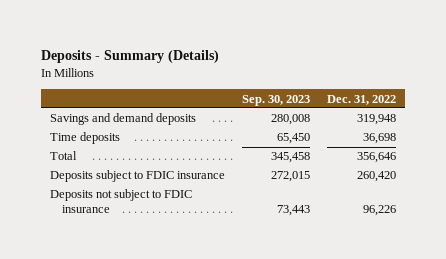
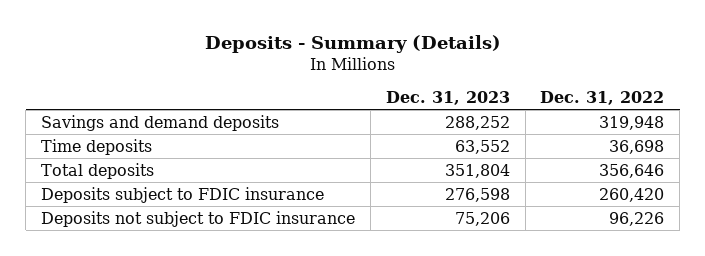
- | Sep. 30, 2023 | Dec. 31, 2022
+ | Dec. 31, 2023 | Dec. 31, 2022
- Total | 345,458 | 356,646
+ Total deposits | 351,804 | 356,646

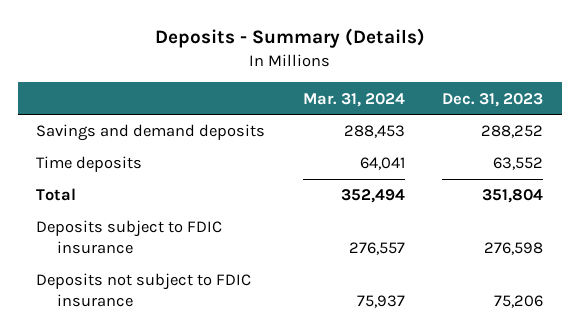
- | Dec. 31, 2023 | Dec. 31, 2022
+ | Mar. 31, 2024 | Dec. 31, 2023
- Total deposits | 351,804 | 356,646
+ Total | 352,494 | 351,804

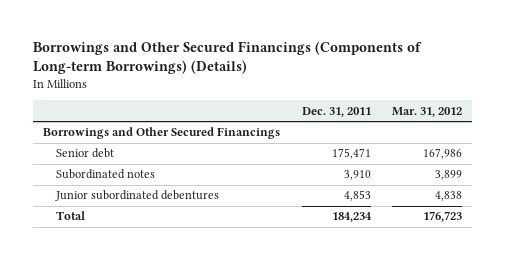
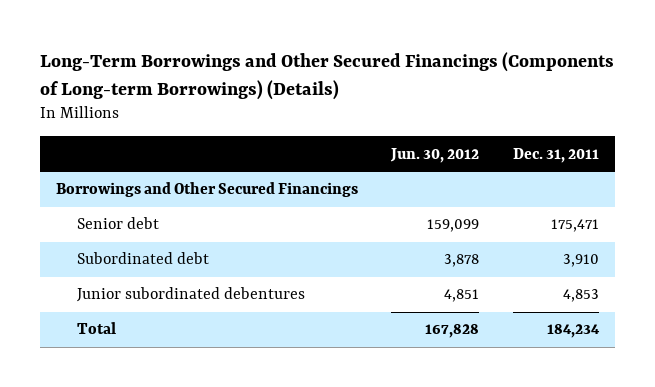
- Borrowings and Other Secured Financings (Components of Long-term Borrowings) (Details)
+ Long-Term Borrowings and Other Secured Financings (Components of Long-term Borrowings) (Details)
- | Dec. 31, 2011 | Mar. 31, 2012
+ | Jun. 30, 2012 | Dec. 31, 2011
- Subordinated notes | 3,910 | 3,899
+ Subordinated debt | 3,878 | 3,910

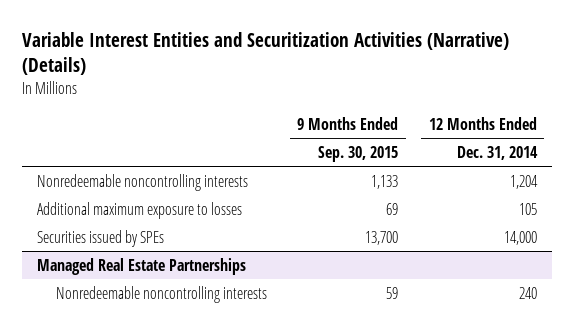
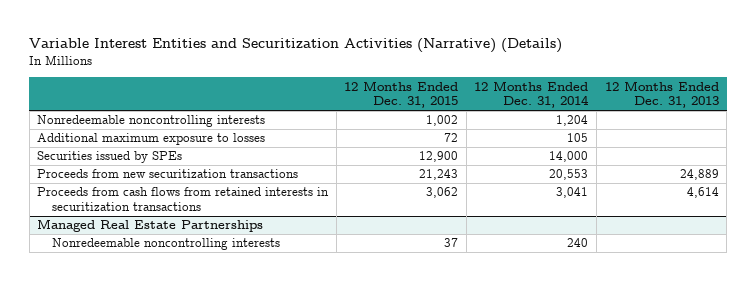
- | 9 Months Ended Sep. 30, 2015 | 12 Months Ended Dec. 31, 2014
+ | 12 Months Ended Dec. 31, 2015 | 12 Months Ended Dec. 31, 2014 | 12 Months Ended Dec. 31, 2013
+ Proceeds from new securitization transactions | 21,243 | 20,553 | 24,889
+ Proceeds from cash flows from retained interests in securitization transactions | 3,062 | 3,041 | 4,614

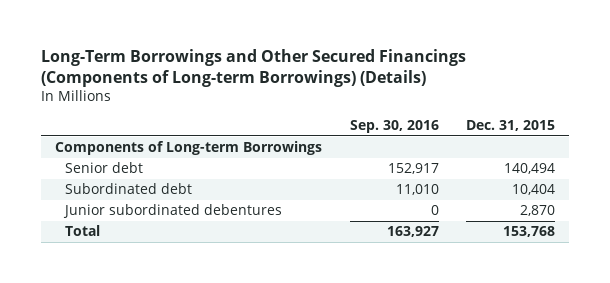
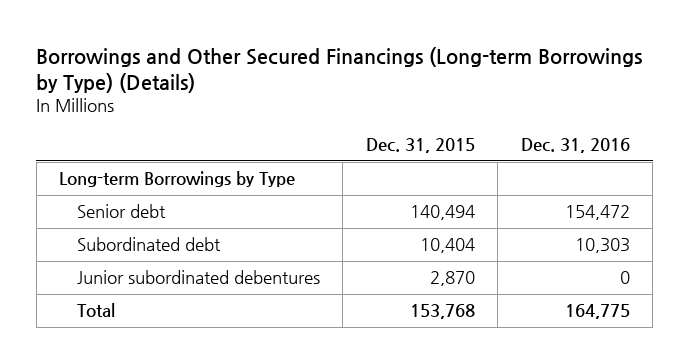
- Long-Term Borrowings and Other Secured Financings (Components of Long-term Borrowings) (Details)
+ Borrowings and Other Secured Financings (Long-term Borrowings by Type) (Details)
- | Sep. 30, 2016 | Dec. 31, 2015
+ | Dec. 31, 2015 | Dec. 31, 2016
- Components of Long-term Borrowings
+ Long-term Borrowings by Type

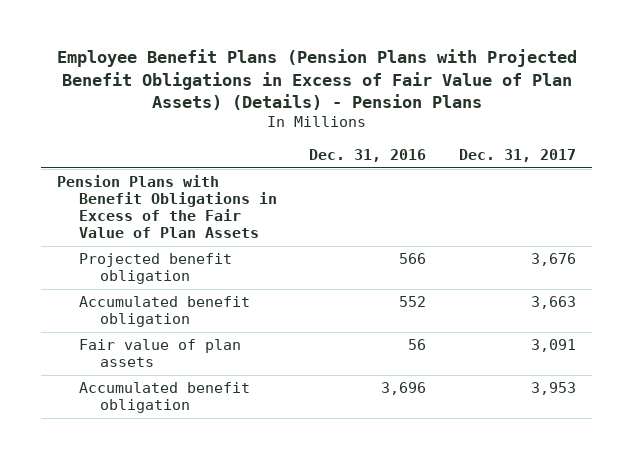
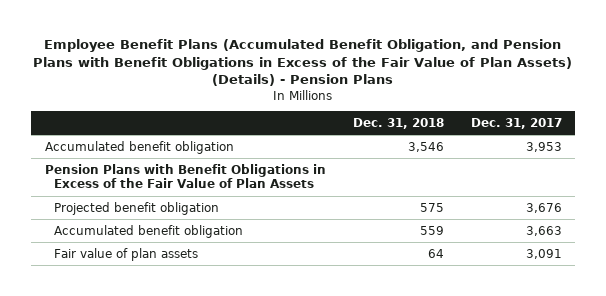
- Employee Benefit Plans (Pension Plans with Projected Benefit Obligations in Excess of Fair Value of Plan Assets) (Details) - Pension Plans
+ Employee Benefit Plans (Accumulated Benefit Obligation, and Pension Plans with Benefit Obligations in Excess of the Fair Value of Plan Assets) (Details) - Pension Plans
- | Dec. 31, 2016 | Dec. 31, 2017
+ | Dec. 31, 2018 | Dec. 31, 2017
moved up: Accumulated benefit obligation | 3,546 | 3,953

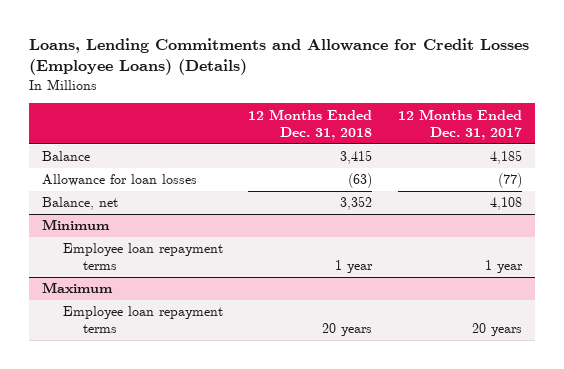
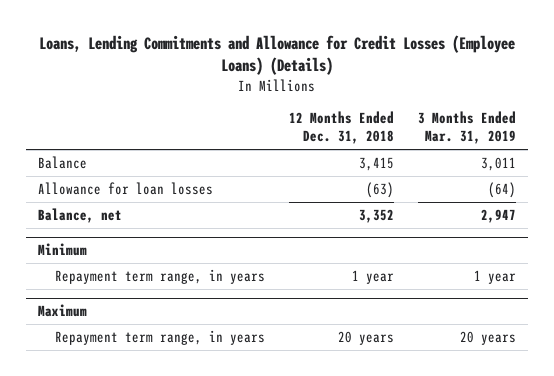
- | 12 Months Ended Dec. 31, 2018 | 12 Months Ended Dec. 31, 2017
+ | 12 Months Ended Dec. 31, 2018 | 3 Months Ended Mar. 31, 2019
@ Minimum
- Employee loan repayment terms | 1 year | 1 year
+ Repayment term range, in years | 1 year | 1 year
@ Maximum
- Employee loan repayment terms | 20 years | 20 years
+ Repayment term range, in years | 20 years | 20 years

